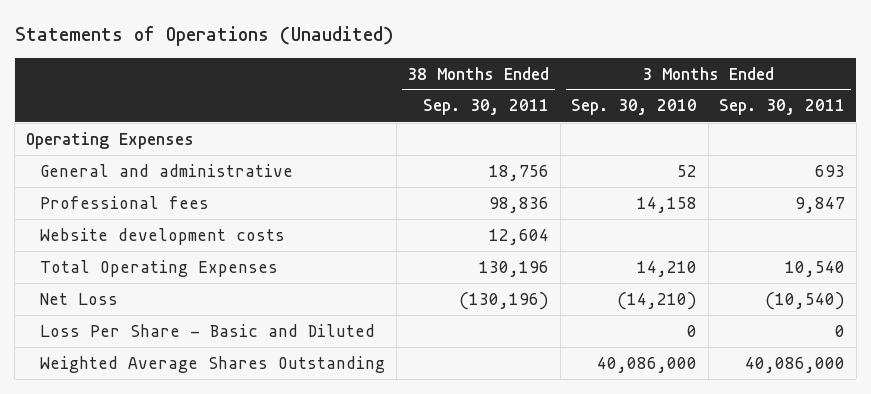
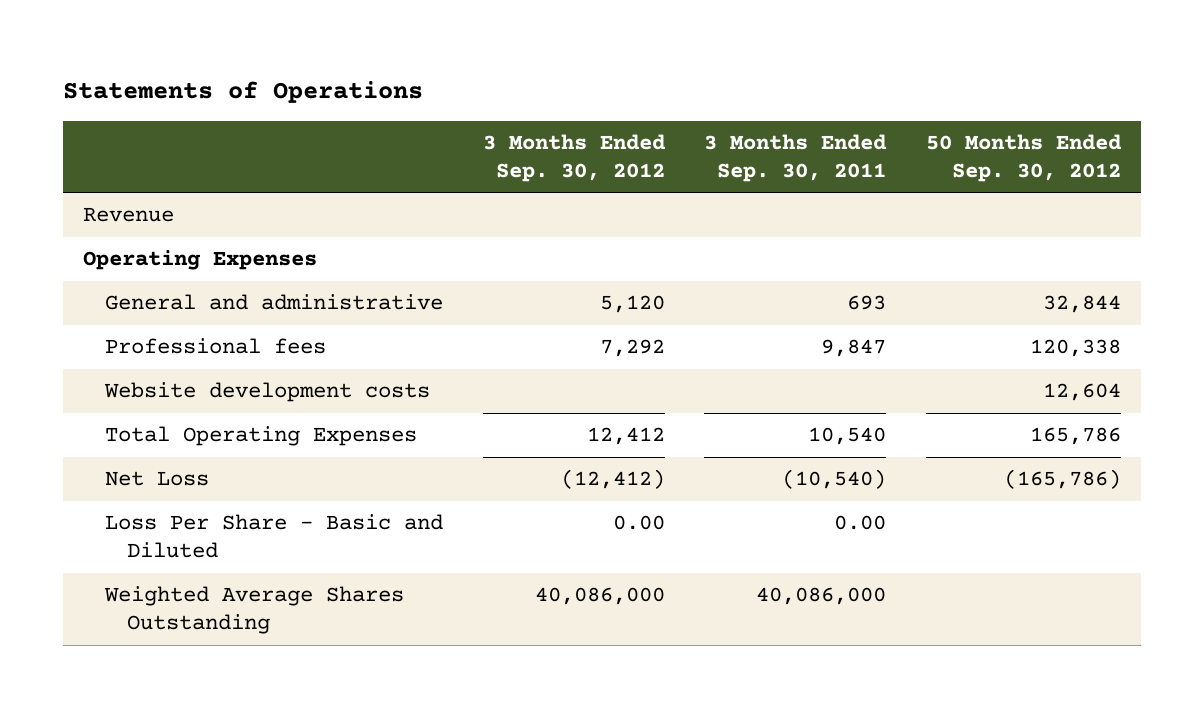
- Statements of Operations (Unaudited)
+ Statements of Operations
- | 38 Months Ended Sep. 30, 2011 | 3 Months Ended Sep. 30, 2010 | 3 Months Ended Sep. 30, 2011
+ | 3 Months Ended Sep. 30, 2012 | 3 Months Ended Sep. 30, 2011 | 50 Months Ended Sep. 30, 2012
+ Revenue
- Loss Per Share - Basic and Diluted | | 0 | 0
+ Loss Per Share - Basic and Diluted | 0.00 | 0.00 |

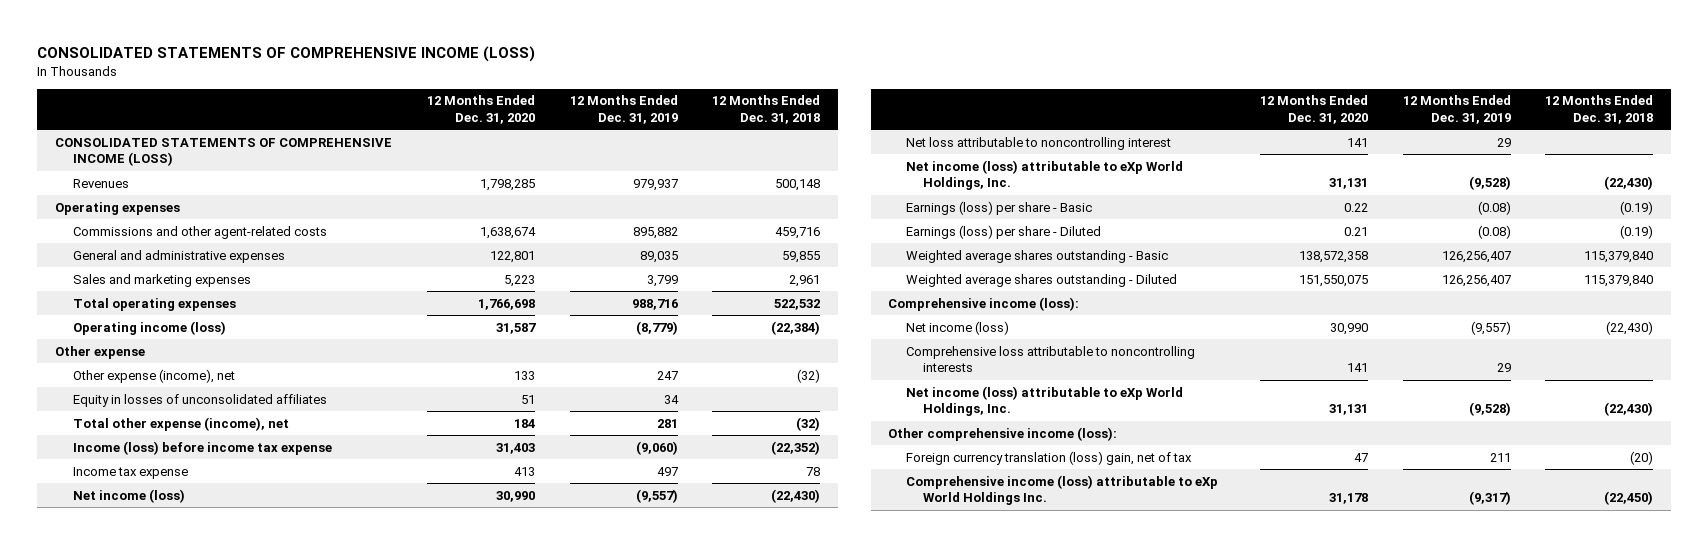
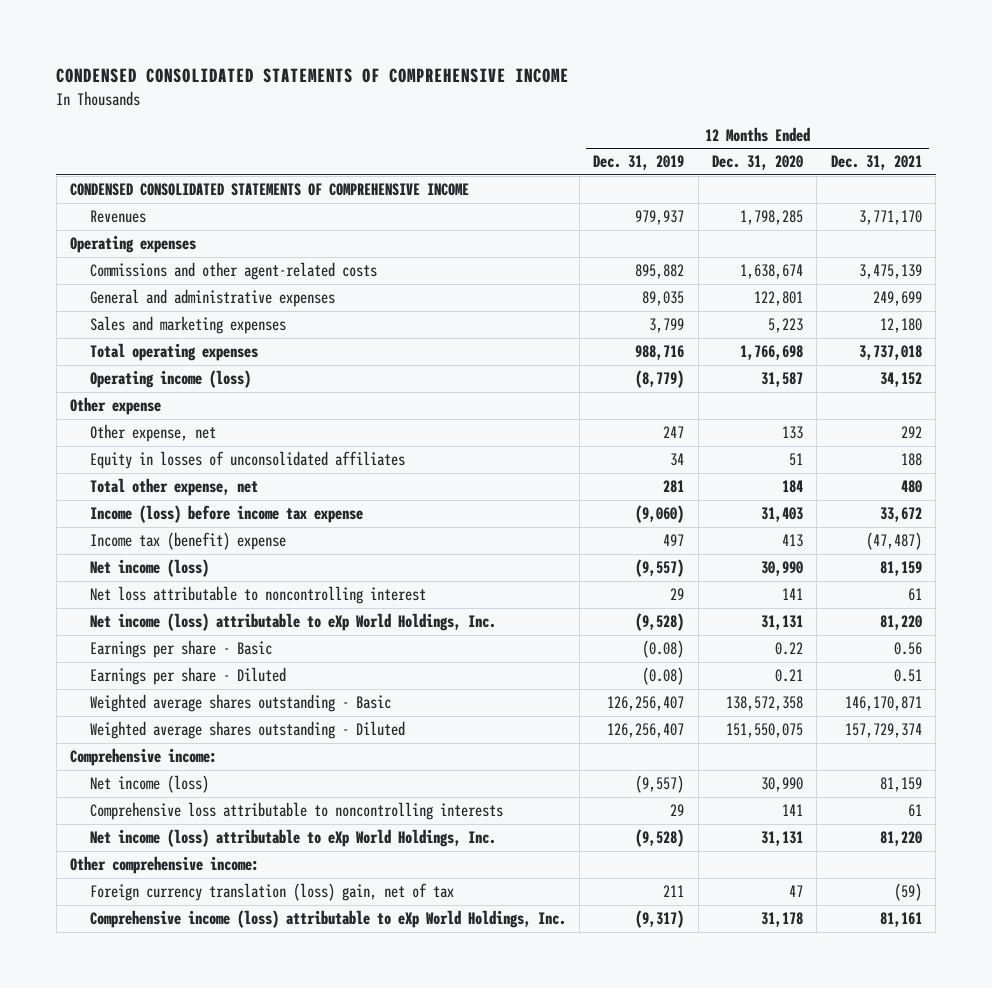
- CONSOLIDATED STATEMENTS OF COMPREHENSIVE INCOME (LOSS)
+ CONDENSED CONSOLIDATED STATEMENTS OF COMPREHENSIVE INCOME
- | 12 Months Ended Dec. 31, 2020 | 12 Months Ended Dec. 31, 2019 | 12 Months Ended Dec. 31, 2018
+ | 12 Months Ended Dec. 31, 2019 | 12 Months Ended Dec. 31, 2020 | 12 Months Ended Dec. 31, 2021
- CONSOLIDATED STATEMENTS OF COMPREHENSIVE INCOME (LOSS)
+ CONDENSED CONSOLIDATED STATEMENTS OF COMPREHENSIVE INCOME
- Other expense (income), net | 133 | 247 | (32)
+ Other expense, net | 247 | 133 | 292
- Total other expense (income), net | 184 | 281 | (32)
+ Total other expense, net | 281 | 184 | 480
- Income tax expense | 413 | 497 | 78
+ Income tax (benefit) expense | 497 | 413 | (47,487)
- Earnings (loss) per share - Basic | 0.22 | (0.08) | (0.19)
- Earnings (loss) per share - Diluted | 0.21 | (0.08) | (0.19)
+ Earnings per share - Basic | (0.08) | 0.22 | 0.56
+ Earnings per share - Diluted | (0.08) | 0.21 | 0.51
- Comprehensive income (loss):
+ Comprehensive income:
- Other comprehensive income (loss):
+ Other comprehensive income:
- Comprehensive income (loss) attributable to eXp World Holdings Inc. | 31,178 | (9,317) | (22,450)
+ Comprehensive income (loss) attributable to eXp World Holdings, Inc. | (9,317) | 31,178 | 81,161

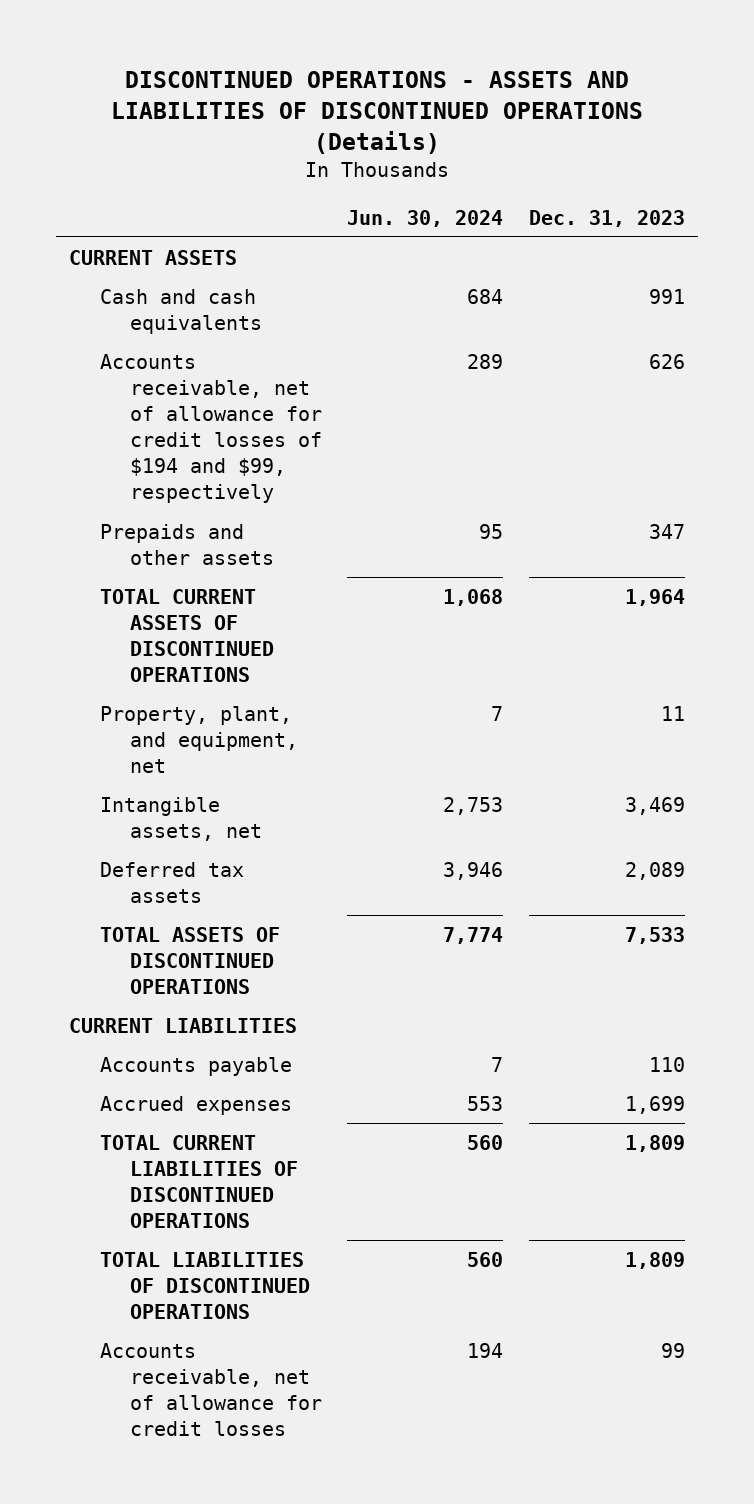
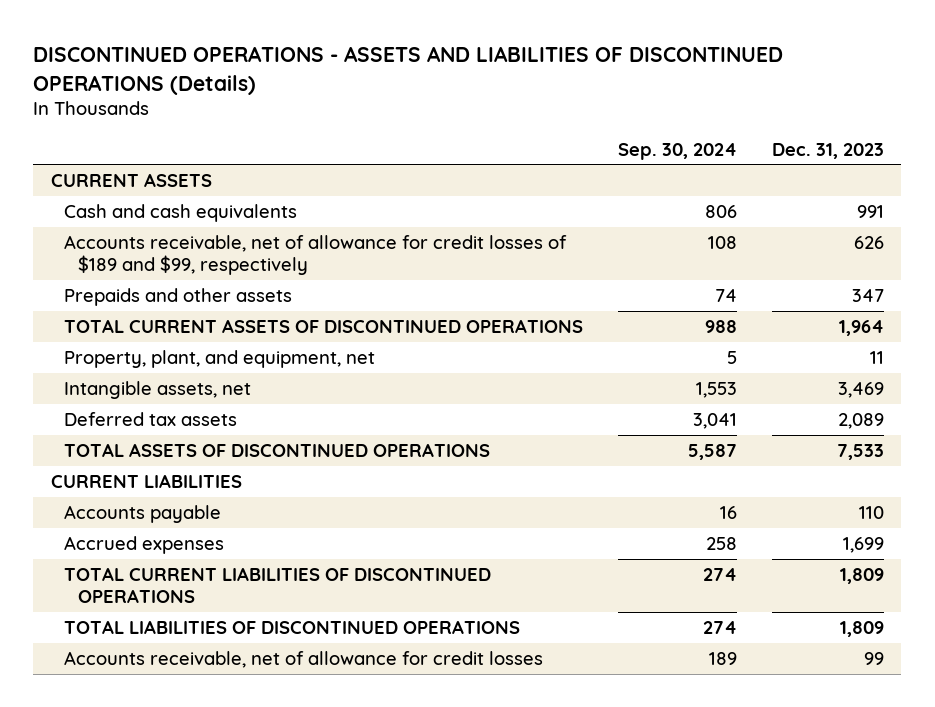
- | Jun. 30, 2024 | Dec. 31, 2023
+ | Sep. 30, 2024 | Dec. 31, 2023
- Accounts receivable, net of allowance for credit losses of $194 and $99, respectively | 289 | 626
+ Accounts receivable, net of allowance for credit losses of $189 and $99, respectively | 108 | 626

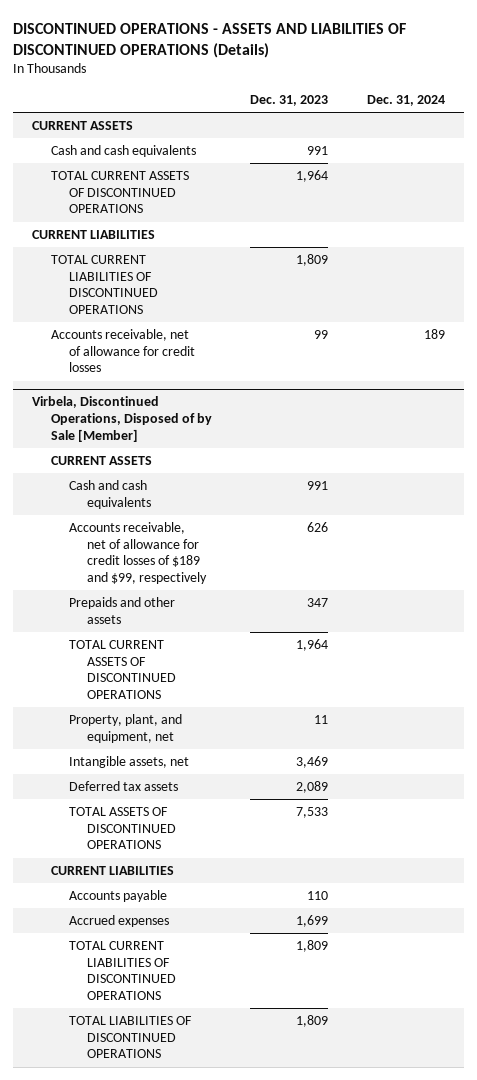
- | Sep. 30, 2024 | Dec. 31, 2023
+ | Dec. 31, 2023 | Dec. 31, 2024
+ TOTAL CURRENT ASSETS OF DISCONTINUED OPERATIONS | 1,964 |
+ CURRENT LIABILITIES
+ TOTAL CURRENT LIABILITIES OF DISCONTINUED OPERATIONS | 1,809 |
moved up: Accounts receivable, net of allowance for credit losses | 99 | 189
+ Virbela, Discontinued Operations, Disposed of by Sale [Member]
+ CURRENT ASSETS
+ Cash and cash equivalents | 991 |

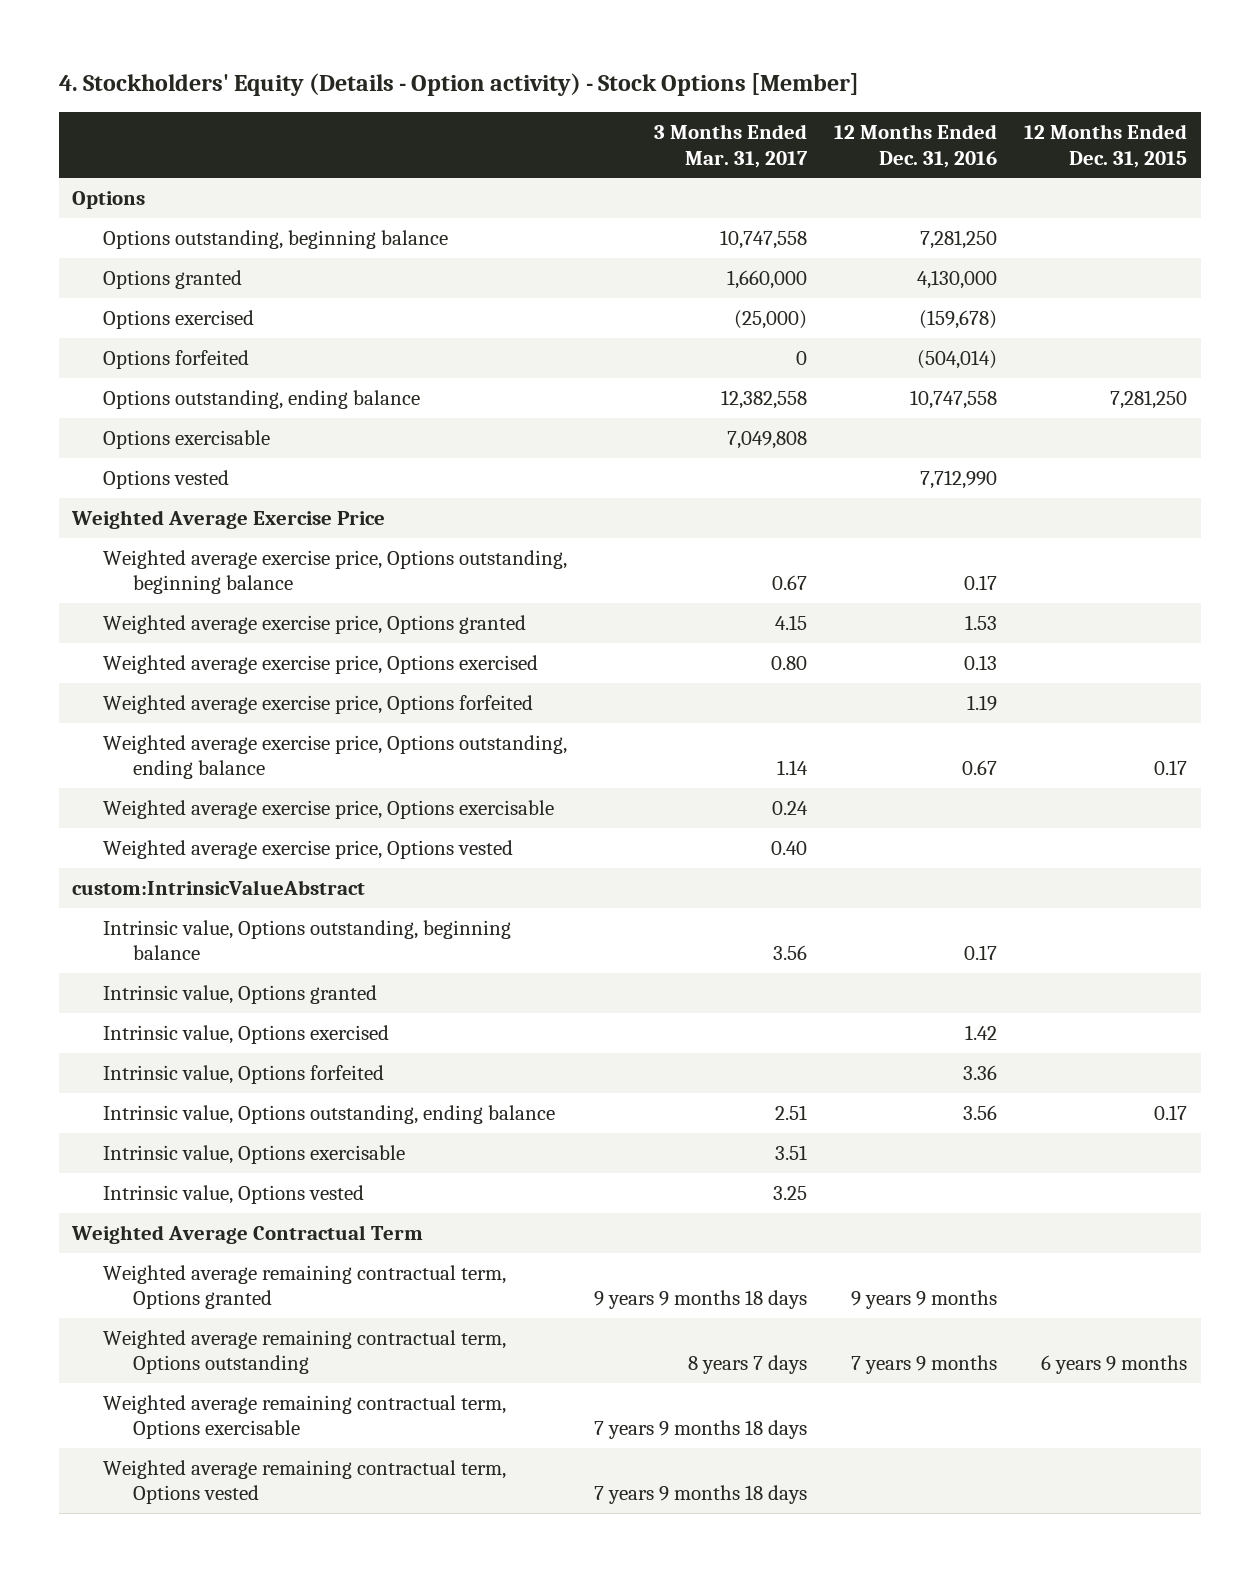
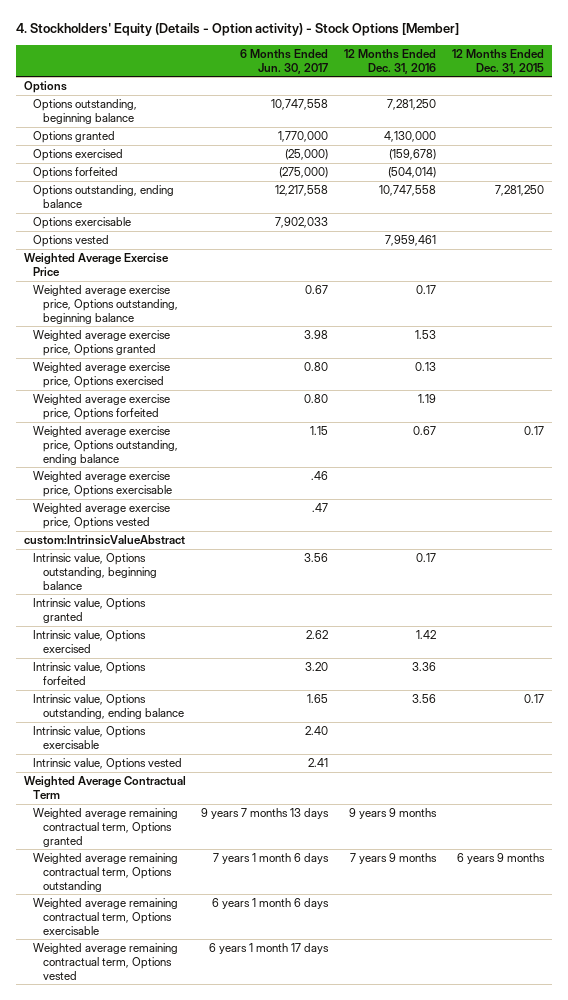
- | 3 Months Ended Mar. 31, 2017 | 12 Months Ended Dec. 31, 2016 | 12 Months Ended Dec. 31, 2015
+ | 6 Months Ended Jun. 30, 2017 | 12 Months Ended Dec. 31, 2016 | 12 Months Ended Dec. 31, 2015
- Options vested | | 7,712,990 |
+ Options vested | | 7,959,461 |

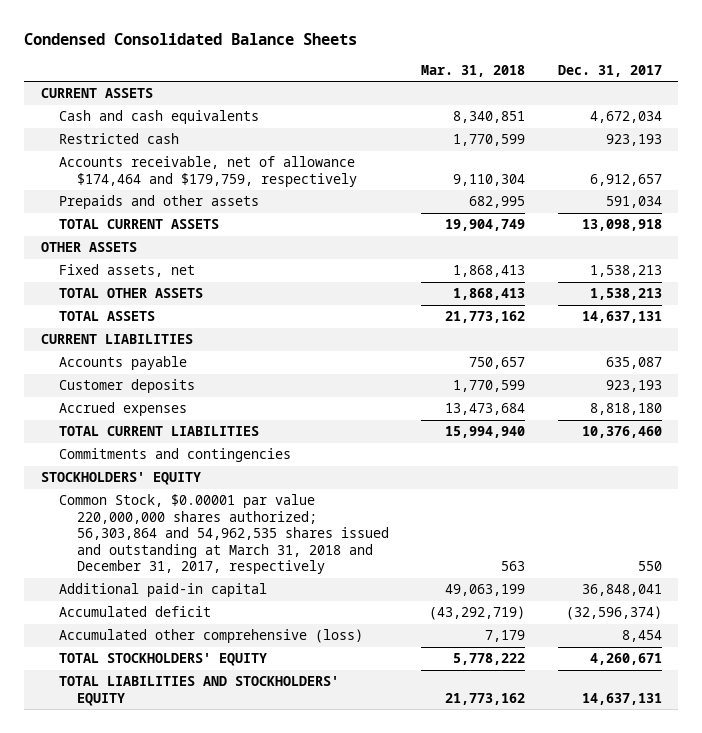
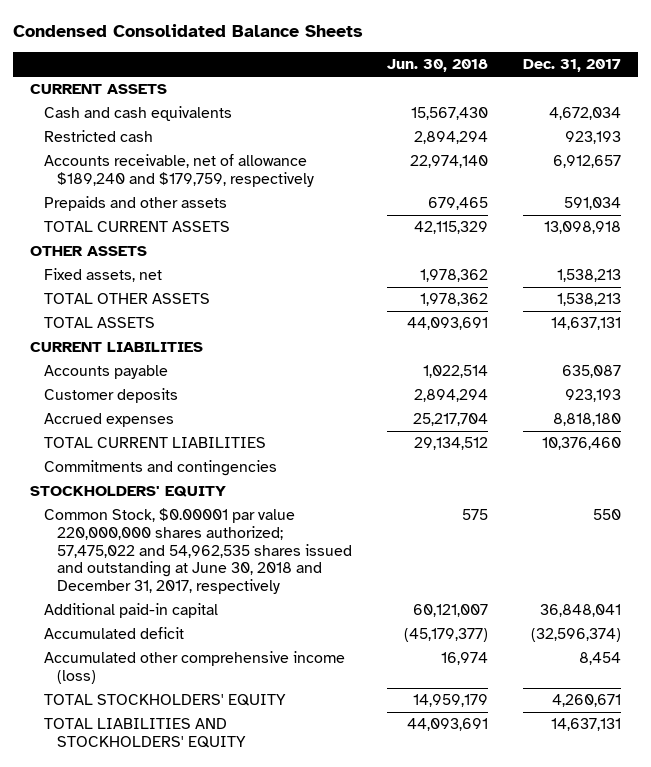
- | Mar. 31, 2018 | Dec. 31, 2017
+ | Jun. 30, 2018 | Dec. 31, 2017
- Accounts receivable, net of allowance $174,464 and $179,759, respectively | 9,110,304 | 6,912,657
+ Accounts receivable, net of allowance $189,240 and $179,759, respectively | 22,974,140 | 6,912,657
- Common Stock, $0.00001 par value 220,000,000 shares authorized; 56,303,864 and 54,962,535 shares issued and outstanding at March 31, 2018 and December 31, 2017, respectively | 563 | 550
+ Common Stock, $0.00001 par value 220,000,000 shares authorized; 57,475,022 and 54,962,535 shares issued and outstanding at June 30, 2018 and December 31, 2017, respectively | 575 | 550
- Accumulated other comprehensive (loss) | 7,179 | 8,454
+ Accumulated other comprehensive income (loss) | 16,974 | 8,454

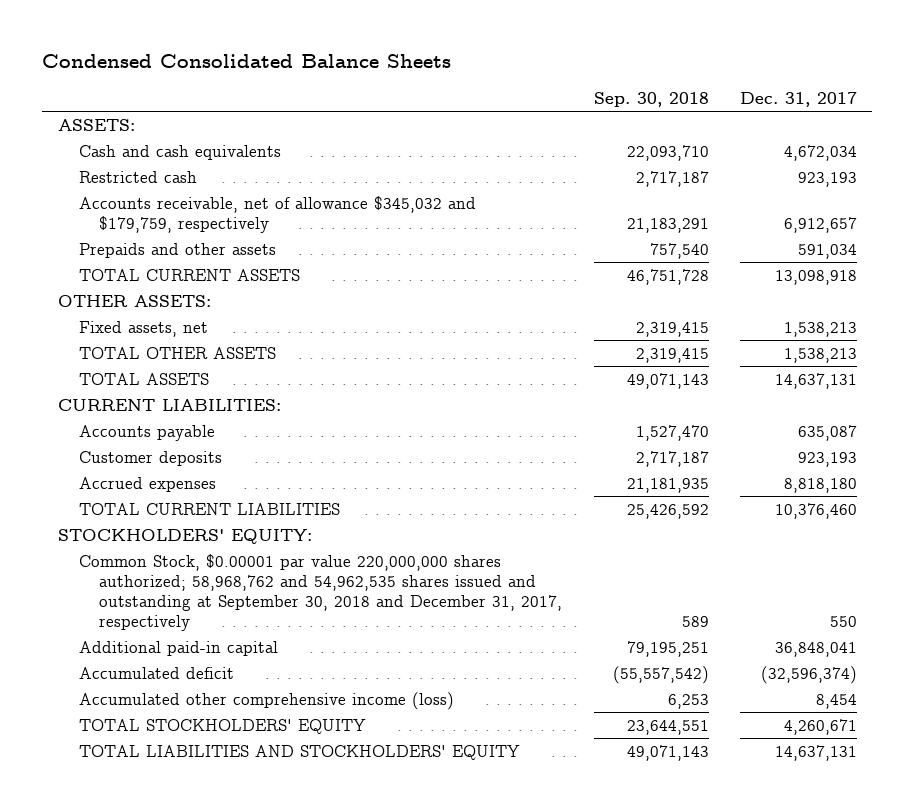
- | Jun. 30, 2018 | Dec. 31, 2017
+ | Sep. 30, 2018 | Dec. 31, 2017
- CURRENT ASSETS
+ ASSETS:
- Accounts receivable, net of allowance $189,240 and $179,759, respectively | 22,974,140 | 6,912,657
+ Accounts receivable, net of allowance $345,032 and $179,759, respectively | 21,183,291 | 6,912,657
- OTHER ASSETS
+ OTHER ASSETS:
- CURRENT LIABILITIES
+ CURRENT LIABILITIES:
- Commitments and contingencies
- STOCKHOLDERS' EQUITY
- Common Stock, $0.00001 par value 220,000,000 shares authorized; 57,475,022 and 54,962,535 shares issued and outstanding at June 30, 2018 and December 31, 2017, respectively | 575 | 550
+ STOCKHOLDERS' EQUITY:
+ Common Stock, $0.00001 par value 220,000,000 shares authorized; 58,968,762 and 54,962,535 shares issued and outstanding at September 30, 2018 and December 31, 2017, respectively | 589 | 550

